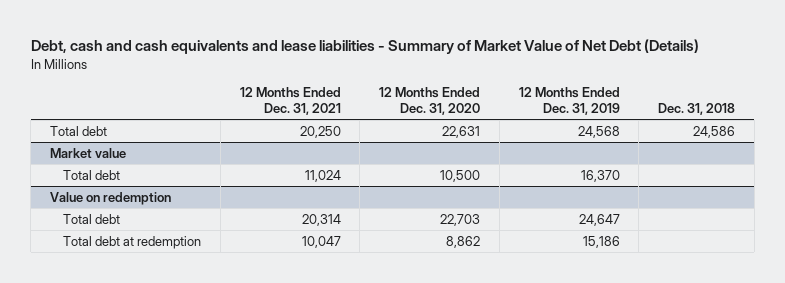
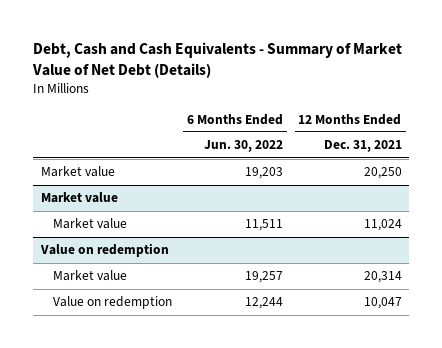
- Debt, cash and cash equivalents and lease liabilities - Summary of Market Value of Net Debt (Details)
+ Debt, Cash and Cash Equivalents - Summary of Market Value of Net Debt (Details)
- | 12 Months Ended Dec. 31, 2021 | 12 Months Ended Dec. 31, 2020 | 12 Months Ended Dec. 31, 2019 | Dec. 31, 2018
+ | 6 Months Ended Jun. 30, 2022 | 12 Months Ended Dec. 31, 2021
- Total debt | 20,250 | 22,631 | 24,568 | 24,586
+ Market value | 19,203 | 20,250
@ Market value
- Total debt | 11,024 | 10,500 | 16,370 |
+ Market value | 11,511 | 11,024
@ Value on redemption
- Total debt | 20,314 | 22,703 | 24,647 |
- Total debt at redemption | 10,047 | 8,862 | 15,186 |
+ Market value | 19,257 | 20,314
+ Value on redemption | 12,244 | 10,047

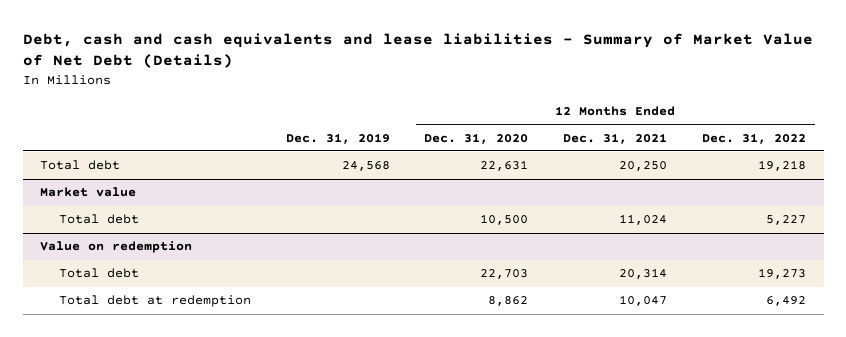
- Debt, Cash and Cash Equivalents - Summary of Market Value of Net Debt (Details)
+ Debt, cash and cash equivalents and lease liabilities - Summary of Market Value of Net Debt (Details)
- | 6 Months Ended Jun. 30, 2022 | 12 Months Ended Dec. 31, 2021
+ | Dec. 31, 2019 | 12 Months Ended Dec. 31, 2020 | 12 Months Ended Dec. 31, 2021 | 12 Months Ended Dec. 31, 2022
- Market value | 19,203 | 20,250
+ Total debt | 24,568 | 22,631 | 20,250 | 19,218
@ Market value
- Market value | 11,511 | 11,024
+ Total debt | | 10,500 | 11,024 | 5,227
@ Value on redemption
- Market value | 19,257 | 20,314
- Value on redemption | 12,244 | 10,047
+ Total debt | | 22,703 | 20,314 | 19,273
+ Total debt at redemption | | 8,862 | 10,047 | 6,492

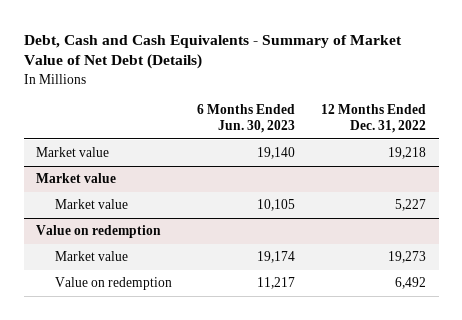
- Debt, cash and cash equivalents and lease liabilities - Summary of Market Value of Net Debt (Details)
+ Debt, Cash and Cash Equivalents - Summary of Market Value of Net Debt (Details)
- | Dec. 31, 2019 | 12 Months Ended Dec. 31, 2020 | 12 Months Ended Dec. 31, 2021 | 12 Months Ended Dec. 31, 2022
+ | 6 Months Ended Jun. 30, 2023 | 12 Months Ended Dec. 31, 2022
- Total debt | 24,568 | 22,631 | 20,250 | 19,218
+ Market value | 19,140 | 19,218
@ Market value
- Total debt | | 10,500 | 11,024 | 5,227
+ Market value | 10,105 | 5,227
@ Value on redemption
- Total debt | | 22,703 | 20,314 | 19,273
- Total debt at redemption | | 8,862 | 10,047 | 6,492
+ Market value | 19,174 | 19,273
+ Value on redemption | 11,217 | 6,492

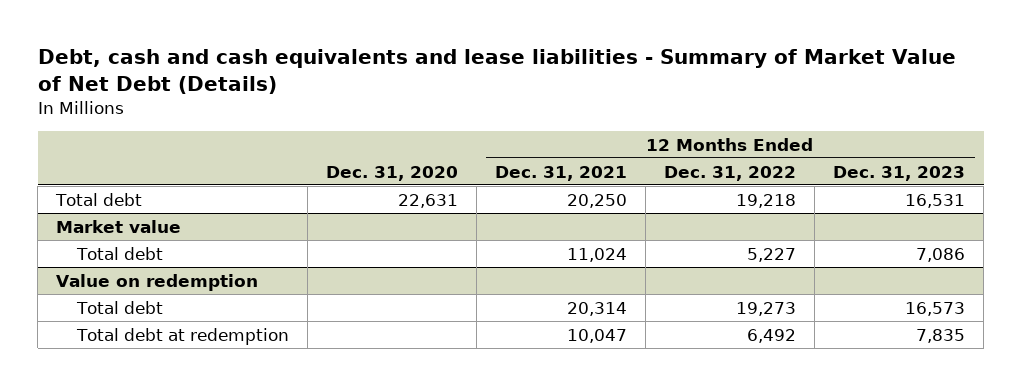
- Debt, Cash and Cash Equivalents - Summary of Market Value of Net Debt (Details)
+ Debt, cash and cash equivalents and lease liabilities - Summary of Market Value of Net Debt (Details)
- | 6 Months Ended Jun. 30, 2023 | 12 Months Ended Dec. 31, 2022
+ | Dec. 31, 2020 | 12 Months Ended Dec. 31, 2021 | 12 Months Ended Dec. 31, 2022 | 12 Months Ended Dec. 31, 2023
- Market value | 19,140 | 19,218
+ Total debt | 22,631 | 20,250 | 19,218 | 16,531
@ Market value
- Market value | 10,105 | 5,227
+ Total debt | | 11,024 | 5,227 | 7,086
@ Value on redemption
- Market value | 19,174 | 19,273
- Value on redemption | 11,217 | 6,492
+ Total debt | | 20,314 | 19,273 | 16,573
+ Total debt at redemption | | 10,047 | 6,492 | 7,835

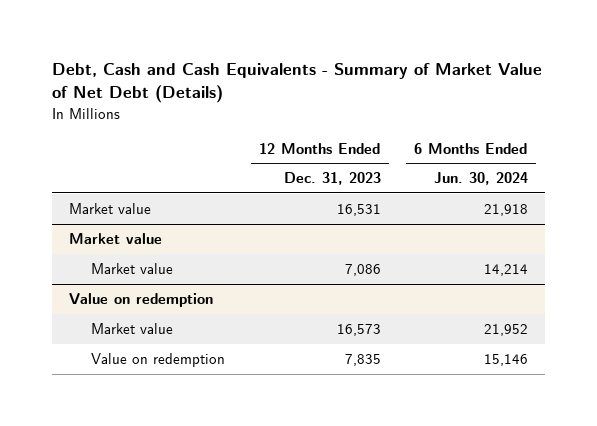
- Debt, cash and cash equivalents and lease liabilities - Summary of Market Value of Net Debt (Details)
+ Debt, Cash and Cash Equivalents - Summary of Market Value of Net Debt (Details)
- | Dec. 31, 2020 | 12 Months Ended Dec. 31, 2021 | 12 Months Ended Dec. 31, 2022 | 12 Months Ended Dec. 31, 2023
+ | 12 Months Ended Dec. 31, 2023 | 6 Months Ended Jun. 30, 2024
- Total debt | 22,631 | 20,250 | 19,218 | 16,531
+ Market value | 16,531 | 21,918
@ Market value
- Total debt | | 11,024 | 5,227 | 7,086
+ Market value | 7,086 | 14,214
@ Value on redemption
- Total debt | | 20,314 | 19,273 | 16,573
- Total debt at redemption | | 10,047 | 6,492 | 7,835
+ Market value | 16,573 | 21,952
+ Value on redemption | 7,835 | 15,146

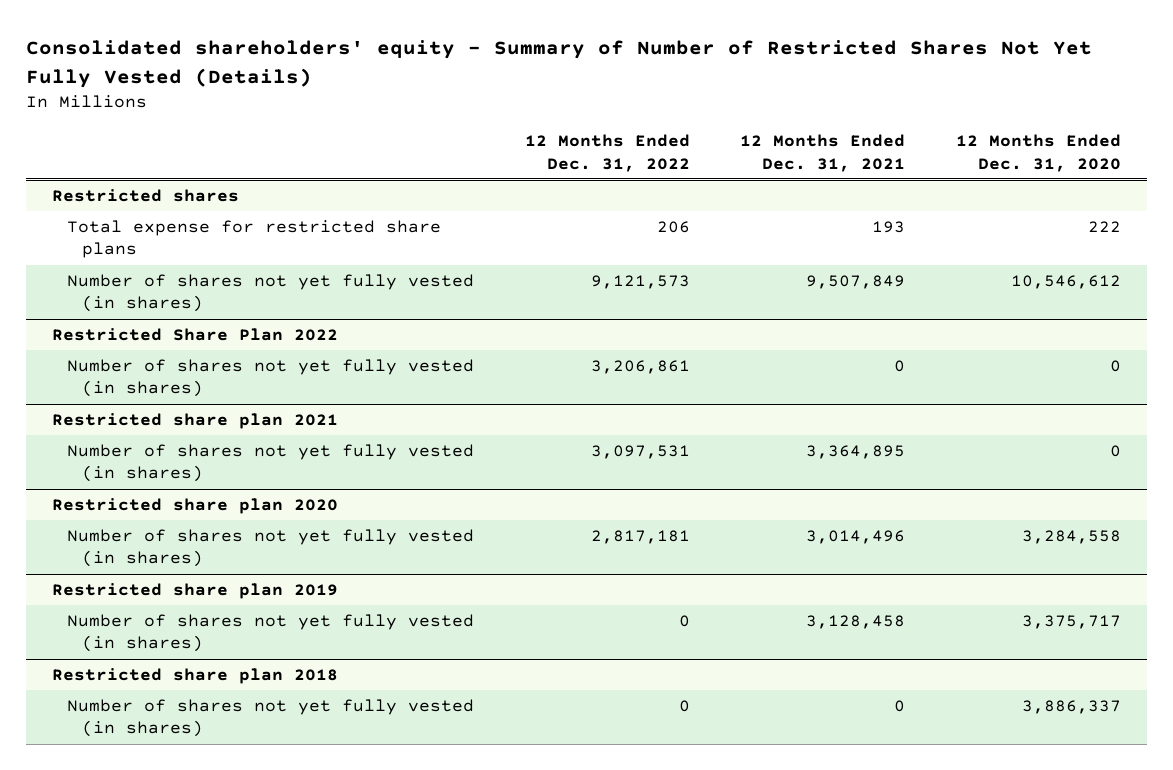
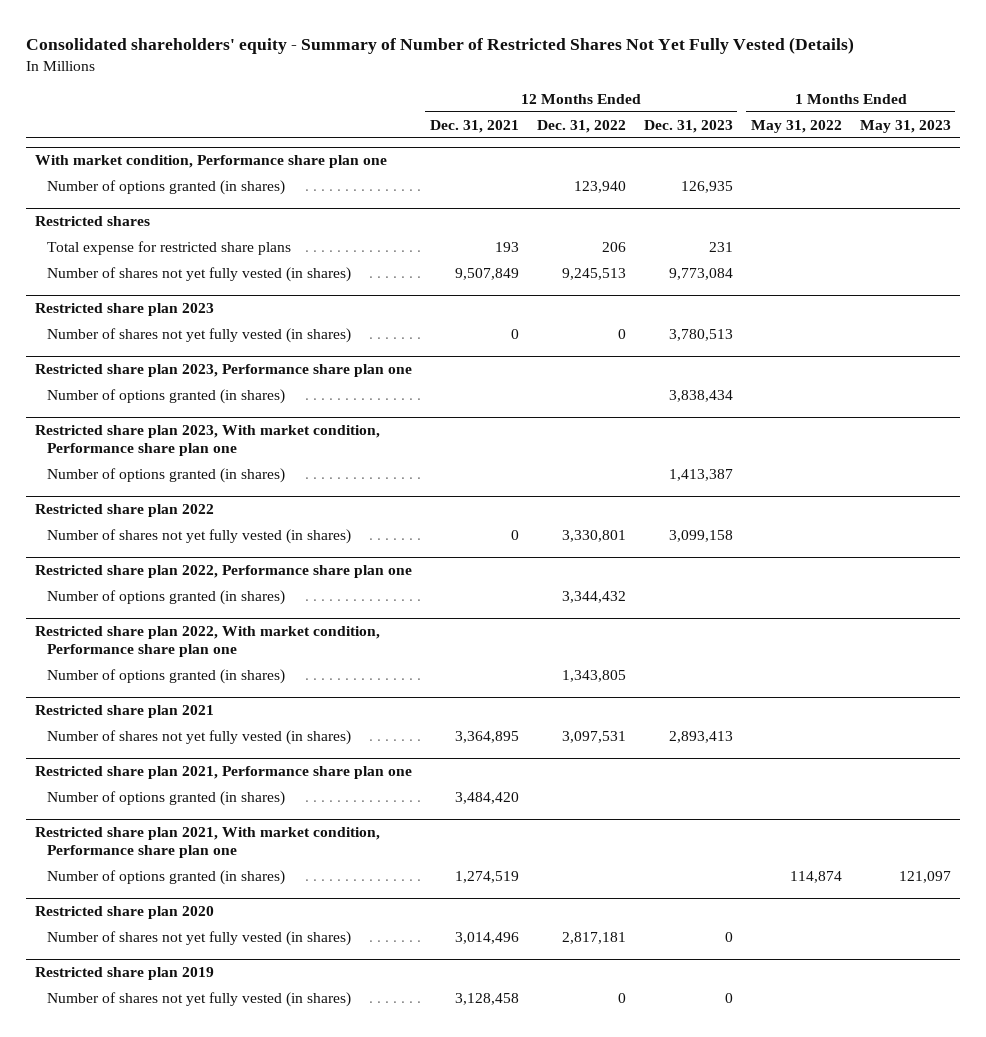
- | 12 Months Ended Dec. 31, 2022 | 12 Months Ended Dec. 31, 2021 | 12 Months Ended Dec. 31, 2020
+ | 12 Months Ended Dec. 31, 2021 | 12 Months Ended Dec. 31, 2022 | 12 Months Ended Dec. 31, 2023 | 1 Months Ended May 31, 2022 | 1 Months Ended May 31, 2023
+ With market condition, Performance share plan one
+ Number of options granted (in shares) | | 123,940 | 126,935 | |
@ Restricted shares
- Number of shares not yet fully vested (in shares) | 9,121,573 | 9,507,849 | 10,546,612
- Restricted Share Plan 2022
- Number of shares not yet fully vested (in shares) | 3,206,861 | 0 | 0
@ Restricted shares
+ Number of shares not yet fully vested (in shares) | 9,507,849 | 9,245,513 | 9,773,084 | |
+ Restricted share plan 2023
+ Number of shares not yet fully vested (in shares) | 0 | 0 | 3,780,513 | |
+ Restricted share plan 2023, Performance share plan one
+ Number of options granted (in shares) | | | 3,838,434 | |
+ Restricted share plan 2023, With market condition, Performance share plan one
+ Number of options granted (in shares) | | | 1,413,387 | |
+ Restricted share plan 2022
+ Number of shares not yet fully vested (in shares) | 0 | 3,330,801 | 3,099,158 | |
+ Restricted share plan 2022, Performance share plan one
+ Number of options granted (in shares) | | 3,344,432 | | |
+ Restricted share plan 2022, With market condition, Performance share plan one
+ Number of options granted (in shares) | | 1,343,805 | | |
+ Restricted share plan 2021, Performance share plan one
+ Number of options granted (in shares) | 3,484,420 | | | |
+ Restricted share plan 2021, With market condition, Performance share plan one
+ Number of options granted (in shares) | 1,274,519 | | | 114,874 | 121,097
- Restricted share plan 2018
- Number of shares not yet fully vested (in shares) | 0 | 0 | 3,886,337

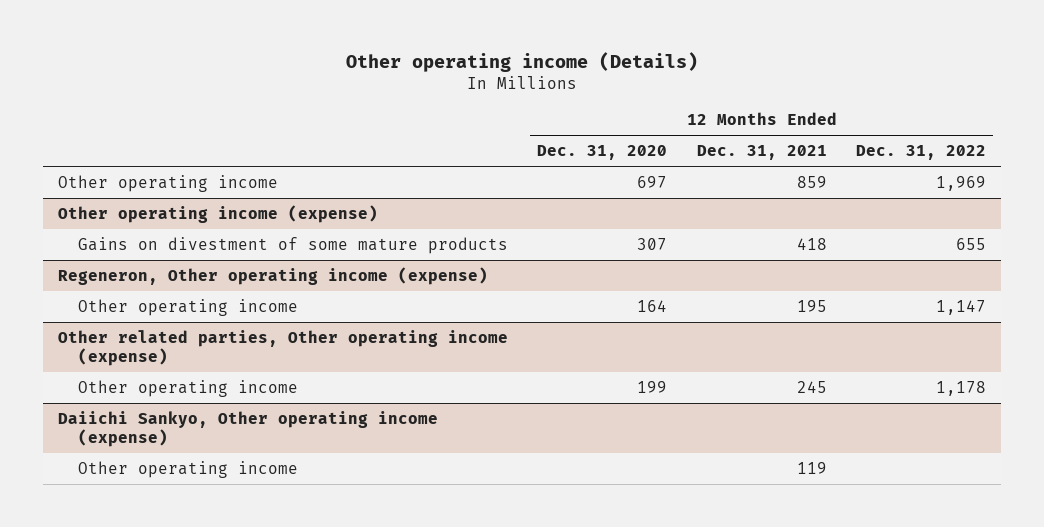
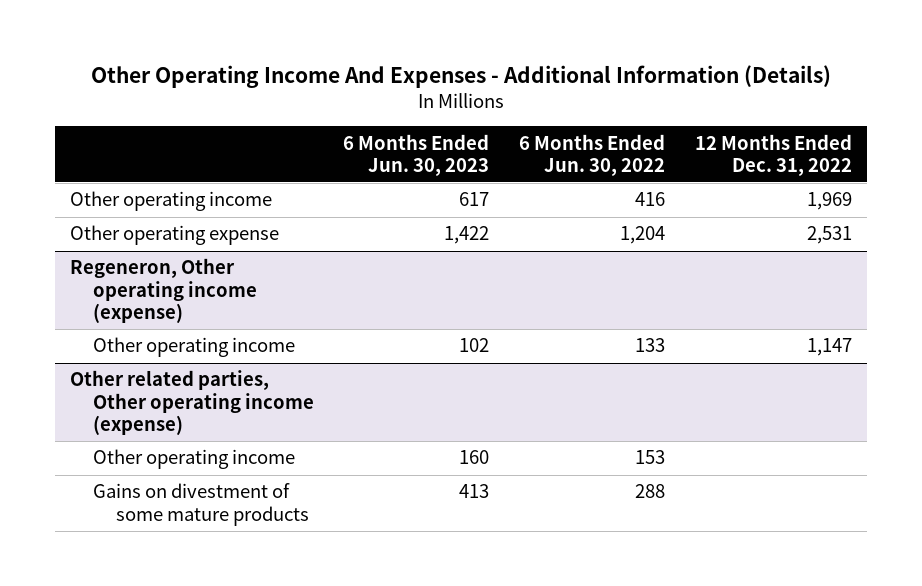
- Other operating income (Details)
+ Other Operating Income And Expenses - Additional Information (Details)
- | 12 Months Ended Dec. 31, 2020 | 12 Months Ended Dec. 31, 2021 | 12 Months Ended Dec. 31, 2022
+ | 6 Months Ended Jun. 30, 2023 | 6 Months Ended Jun. 30, 2022 | 12 Months Ended Dec. 31, 2022
- Other operating income (expense)
- Gains on divestment of some mature products | 307 | 418 | 655
+ Other operating expense | 1,422 | 1,204 | 2,531
@ Other related parties, Other operating income (expense)
- Other operating income | 199 | 245 | 1,178
- Daiichi Sankyo, Other operating income (expense)
@ Other related parties, Other operating income (expense)
+ Gains on divestment of some mature products | 413 | 288 |

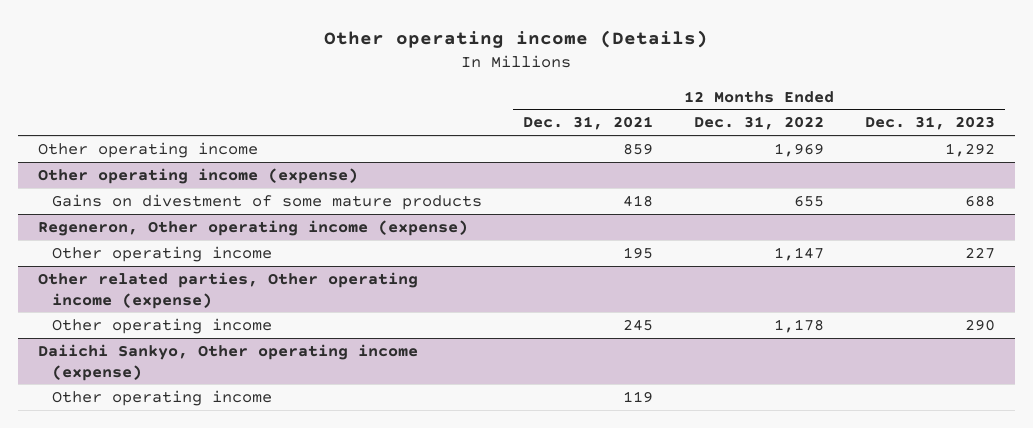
- Other Operating Income And Expenses - Additional Information (Details)
+ Other operating income (Details)
- | 6 Months Ended Jun. 30, 2023 | 6 Months Ended Jun. 30, 2022 | 12 Months Ended Dec. 31, 2022
+ | 12 Months Ended Dec. 31, 2021 | 12 Months Ended Dec. 31, 2022 | 12 Months Ended Dec. 31, 2023
- Other operating expense | 1,422 | 1,204 | 2,531
+ Other operating income (expense)
+ Gains on divestment of some mature products | 418 | 655 | 688
@ Other related parties, Other operating income (expense)
+ Other operating income | 245 | 1,178 | 290
+ Daiichi Sankyo, Other operating income (expense)
@ Other related parties, Other operating income (expense)
- Gains on divestment of some mature products | 413 | 288 |

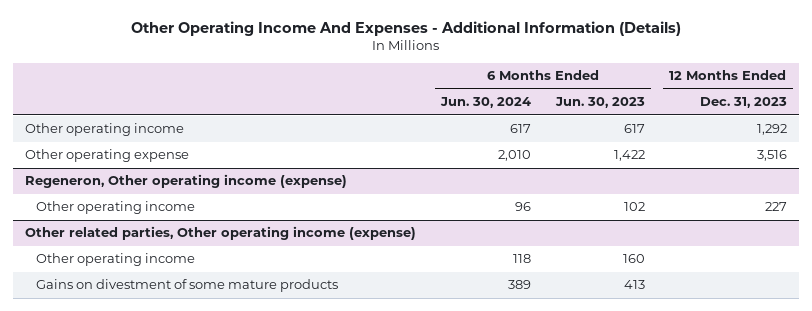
- Other operating income (Details)
+ Other Operating Income And Expenses - Additional Information (Details)
- | 12 Months Ended Dec. 31, 2021 | 12 Months Ended Dec. 31, 2022 | 12 Months Ended Dec. 31, 2023
+ | 6 Months Ended Jun. 30, 2024 | 6 Months Ended Jun. 30, 2023 | 12 Months Ended Dec. 31, 2023
- Other operating income (expense)
- Gains on divestment of some mature products | 418 | 655 | 688
+ Other operating expense | 2,010 | 1,422 | 3,516
@ Other related parties, Other operating income (expense)
- Other operating income | 245 | 1,178 | 290
- Daiichi Sankyo, Other operating income (expense)
@ Other related parties, Other operating income (expense)
+ Gains on divestment of some mature products | 389 | 413 |

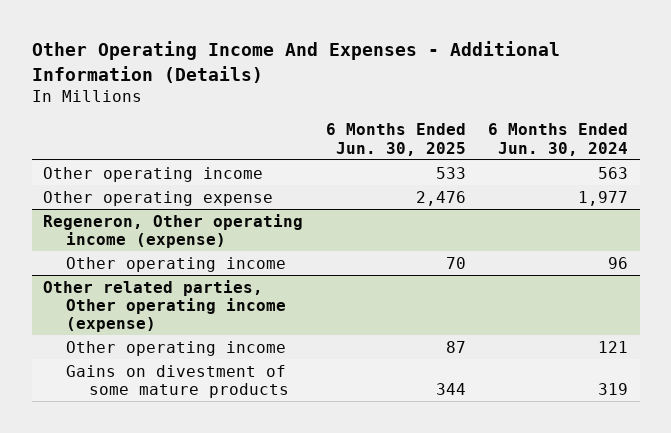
- | 6 Months Ended Jun. 30, 2024 | 6 Months Ended Jun. 30, 2023 | 12 Months Ended Dec. 31, 2023
+ | 6 Months Ended Jun. 30, 2025 | 6 Months Ended Jun. 30, 2024
- Other operating income | 617 | 617 | 1,292
- Other operating expense | 2,010 | 1,422 | 3,516
+ Other operating income | 533 | 563
+ Other operating expense | 2,476 | 1,977
@ Other related parties, Other operating income (expense)
- Other operating income | 118 | 160 |
- Gains on divestment of some mature products | 389 | 413 |
+ Other operating income | 87 | 121
+ Gains on divestment of some mature products | 344 | 319

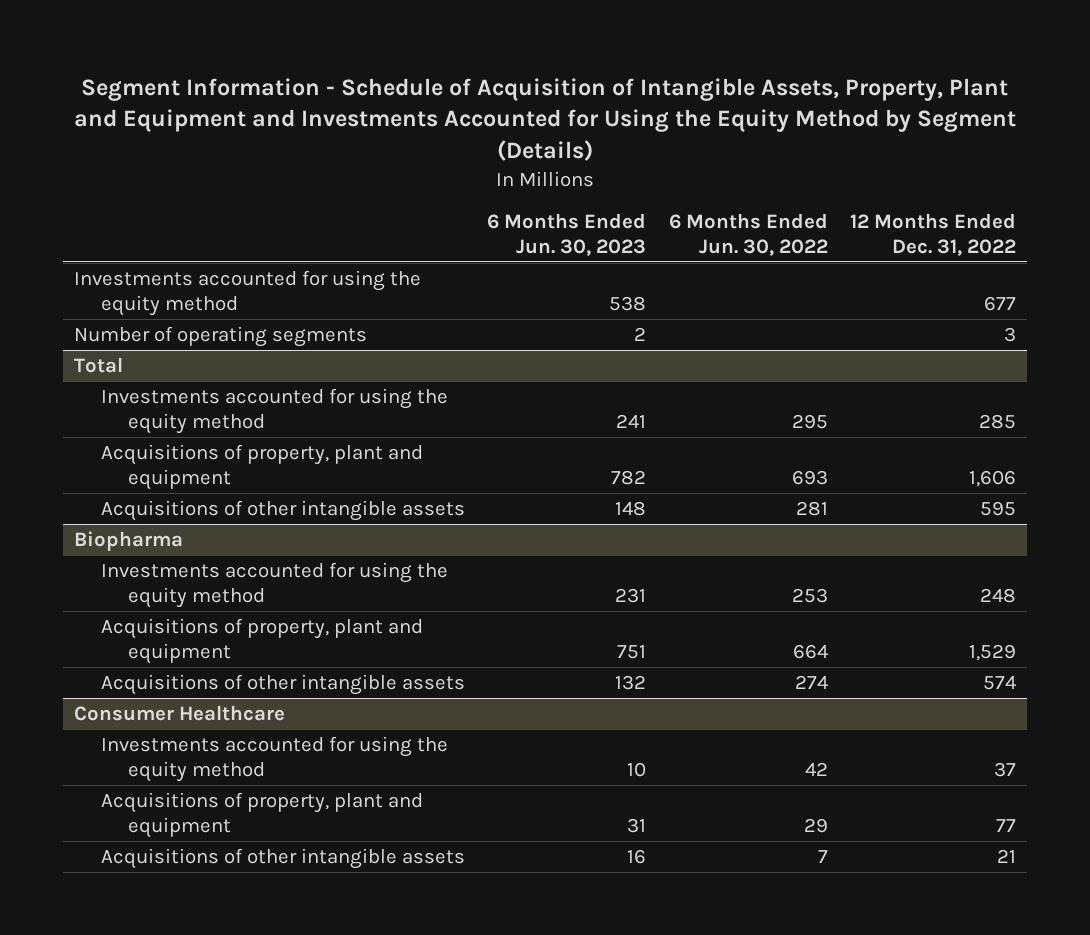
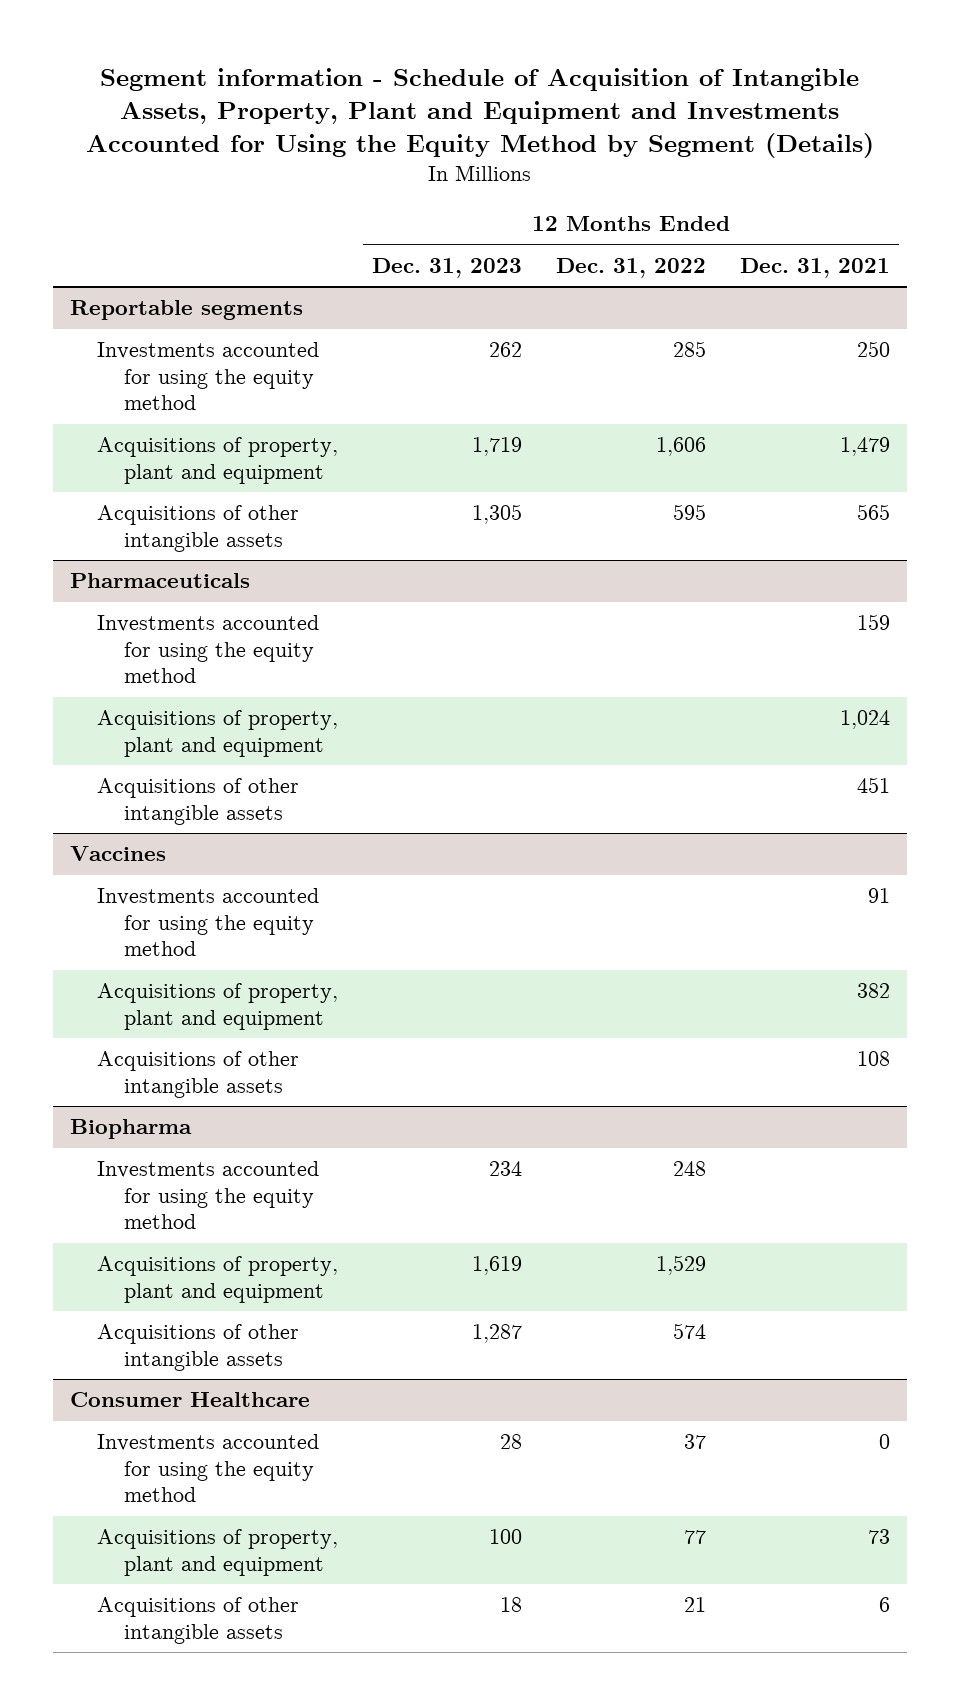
- Segment Information - Schedule of Acquisition of Intangible Assets, Property, Plant and Equipment and Investments Accounted for Using the Equity Method by Segment (Details)
+ Segment information - Schedule of Acquisition of Intangible Assets, Property, Plant and Equipment and Investments Accounted for Using the Equity Method by Segment (Details)
- | 6 Months Ended Jun. 30, 2023 | 6 Months Ended Jun. 30, 2022 | 12 Months Ended Dec. 31, 2022
+ | 12 Months Ended Dec. 31, 2023 | 12 Months Ended Dec. 31, 2022 | 12 Months Ended Dec. 31, 2021
- Investments accounted for using the equity method | 538 | | 677
- Number of operating segments | 2 | | 3
- Total
+ Reportable segments
+ Pharmaceuticals
+ Investments accounted for using the equity method | | | 159
+ Acquisitions of property, plant and equipment | | | 1,024
+ Acquisitions of other intangible assets | | | 451
+ Vaccines
+ Investments accounted for using the equity method | | | 91
+ Acquisitions of property, plant and equipment | | | 382
+ Acquisitions of other intangible assets | | | 108

